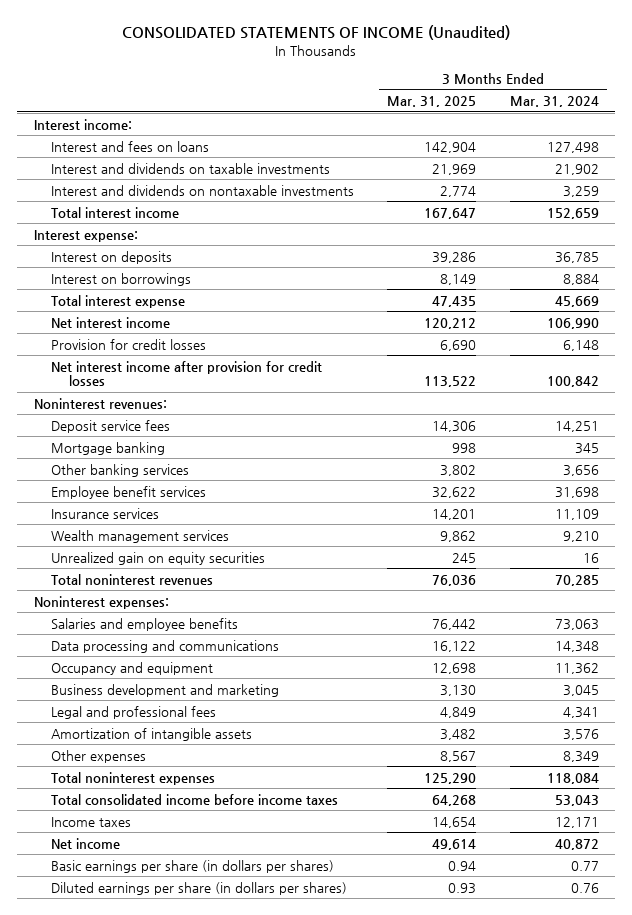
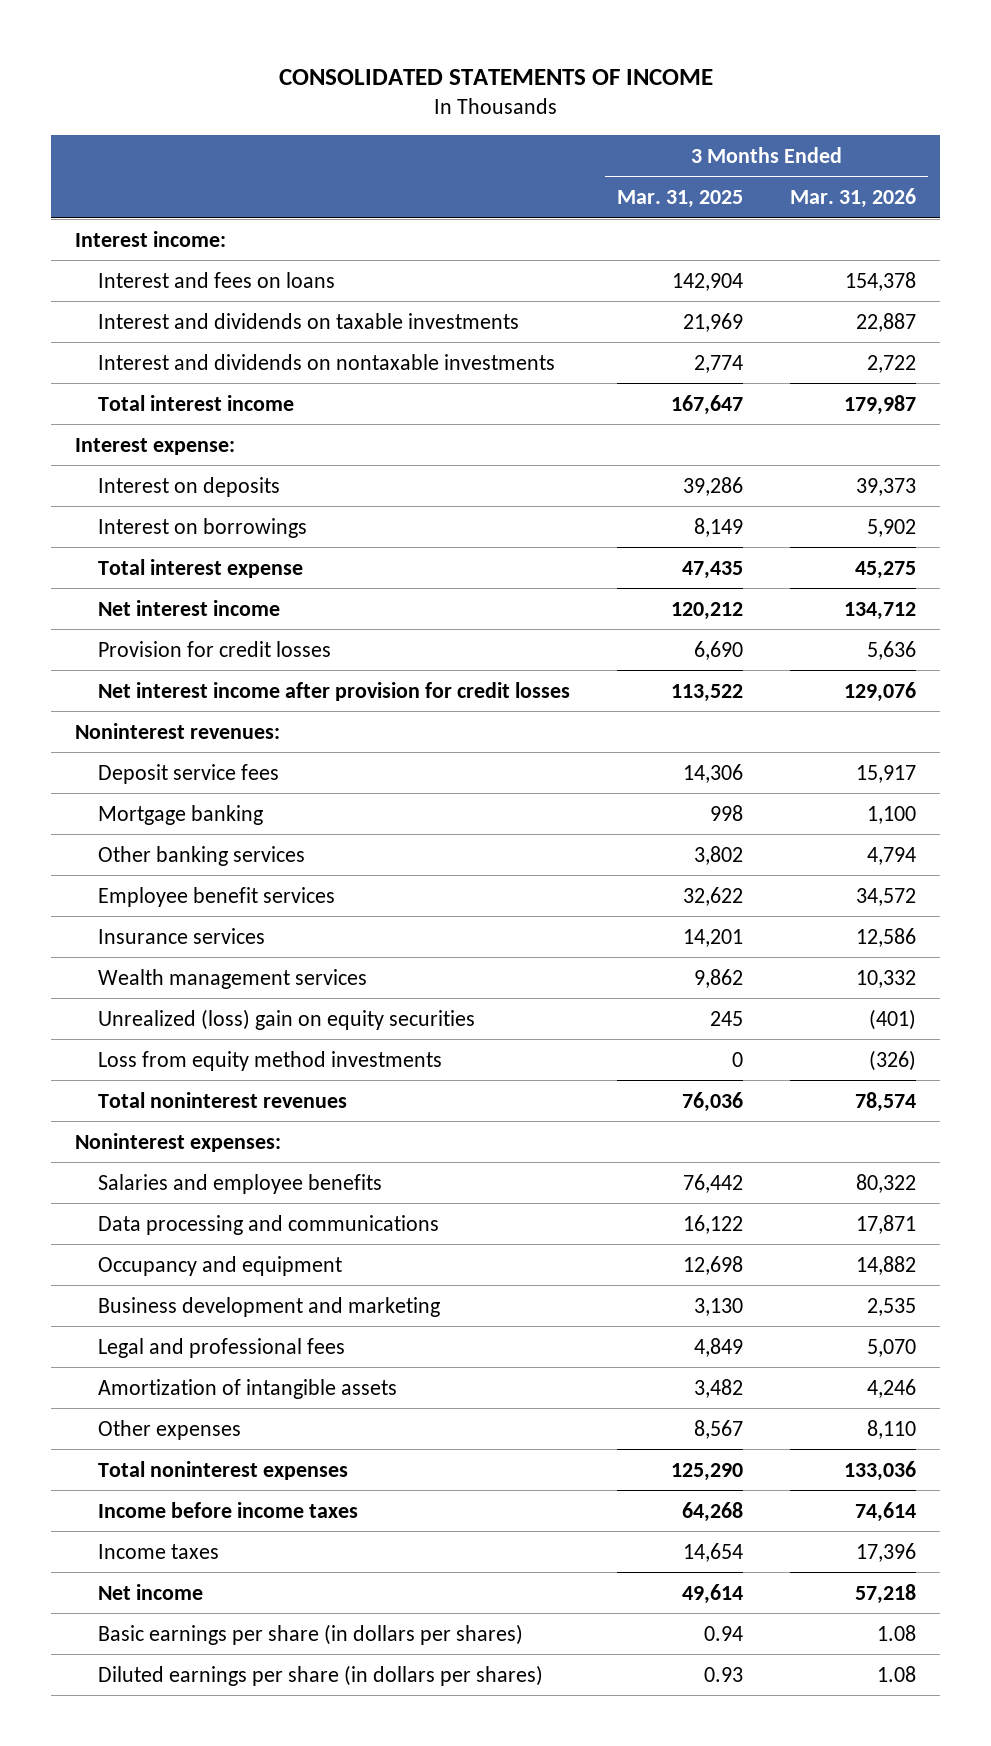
- CONSOLIDATED STATEMENTS OF INCOME (Unaudited)
+ CONSOLIDATED STATEMENTS OF INCOME
- | 3 Months Ended Mar. 31, 2025 | 3 Months Ended Mar. 31, 2024
+ | 3 Months Ended Mar. 31, 2025 | 3 Months Ended Mar. 31, 2026
- Unrealized gain on equity securities | 245 | 16
+ Unrealized (loss) gain on equity securities | 245 | (401)
+ Loss from equity method investments | 0 | (326)
- Total consolidated income before income taxes | 64,268 | 53,043
+ Income before income taxes | 64,268 | 74,614

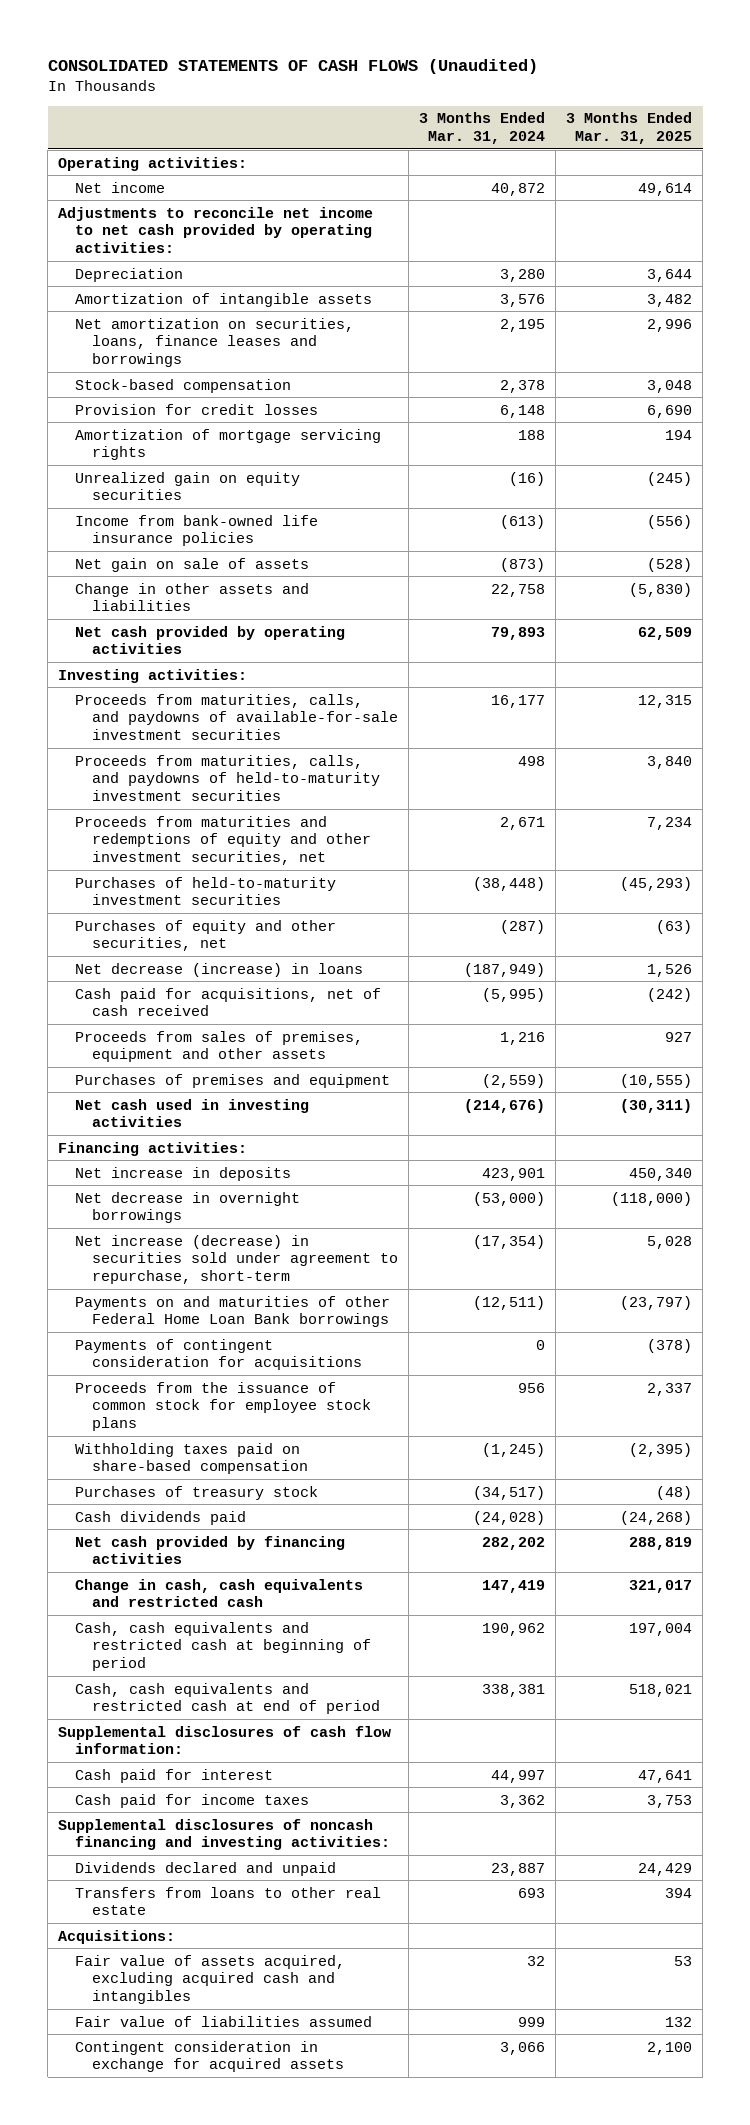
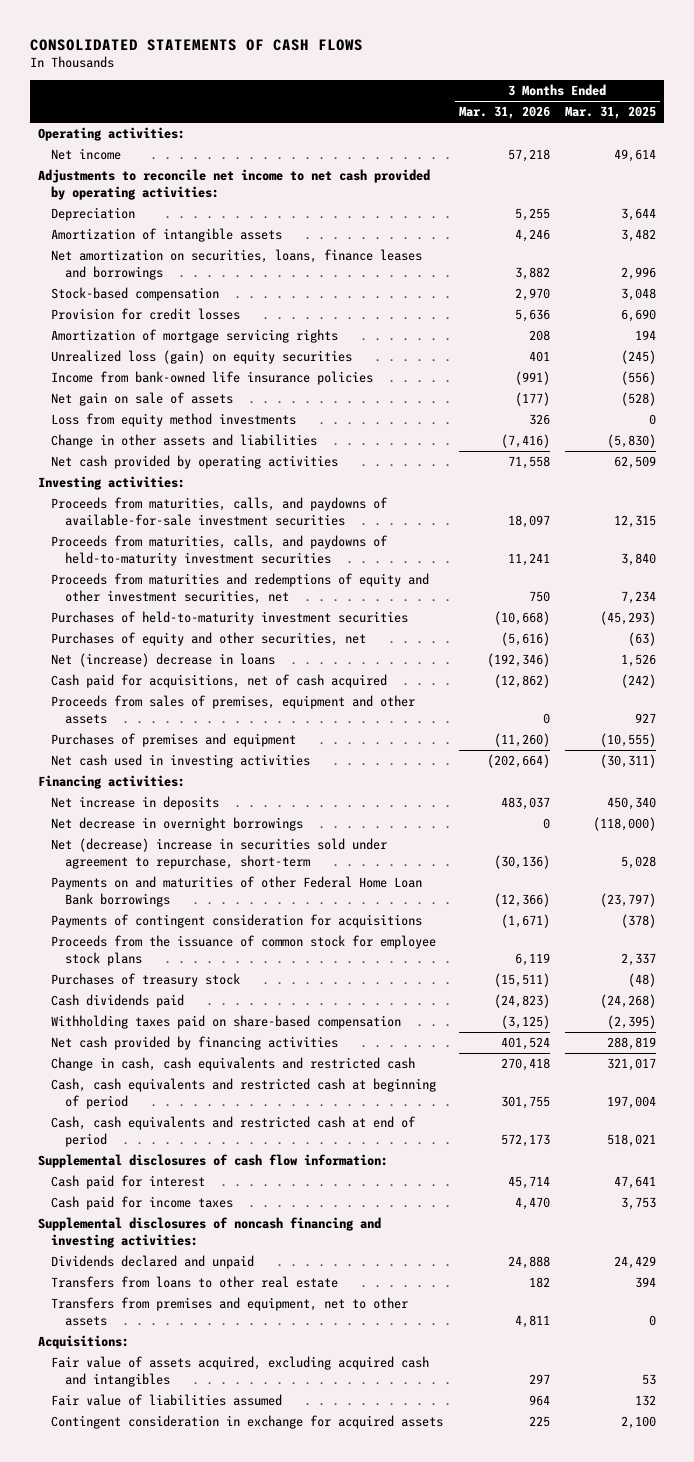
- CONSOLIDATED STATEMENTS OF CASH FLOWS (Unaudited)
+ CONSOLIDATED STATEMENTS OF CASH FLOWS
- | 3 Months Ended Mar. 31, 2024 | 3 Months Ended Mar. 31, 2025
+ | 3 Months Ended Mar. 31, 2026 | 3 Months Ended Mar. 31, 2025
- Unrealized gain on equity securities | (16) | (245)
+ Unrealized loss (gain) on equity securities | 401 | (245)
+ Loss from equity method investments | 326 | 0
- Net decrease (increase) in loans | (187,949) | 1,526
- Cash paid for acquisitions, net of cash received | (5,995) | (242)
+ Net (increase) decrease in loans | (192,346) | 1,526
+ Cash paid for acquisitions, net of cash acquired | (12,862) | (242)
- Net increase (decrease) in securities sold under agreement to repurchase, short-term | (17,354) | 5,028
+ Net (decrease) increase in securities sold under agreement to repurchase, short-term | (30,136) | 5,028
moved down: Withholding taxes paid on share-based compensation | (3,125) | (2,395)
+ Transfers from premises and equipment, net to other assets | 4,811 | 0

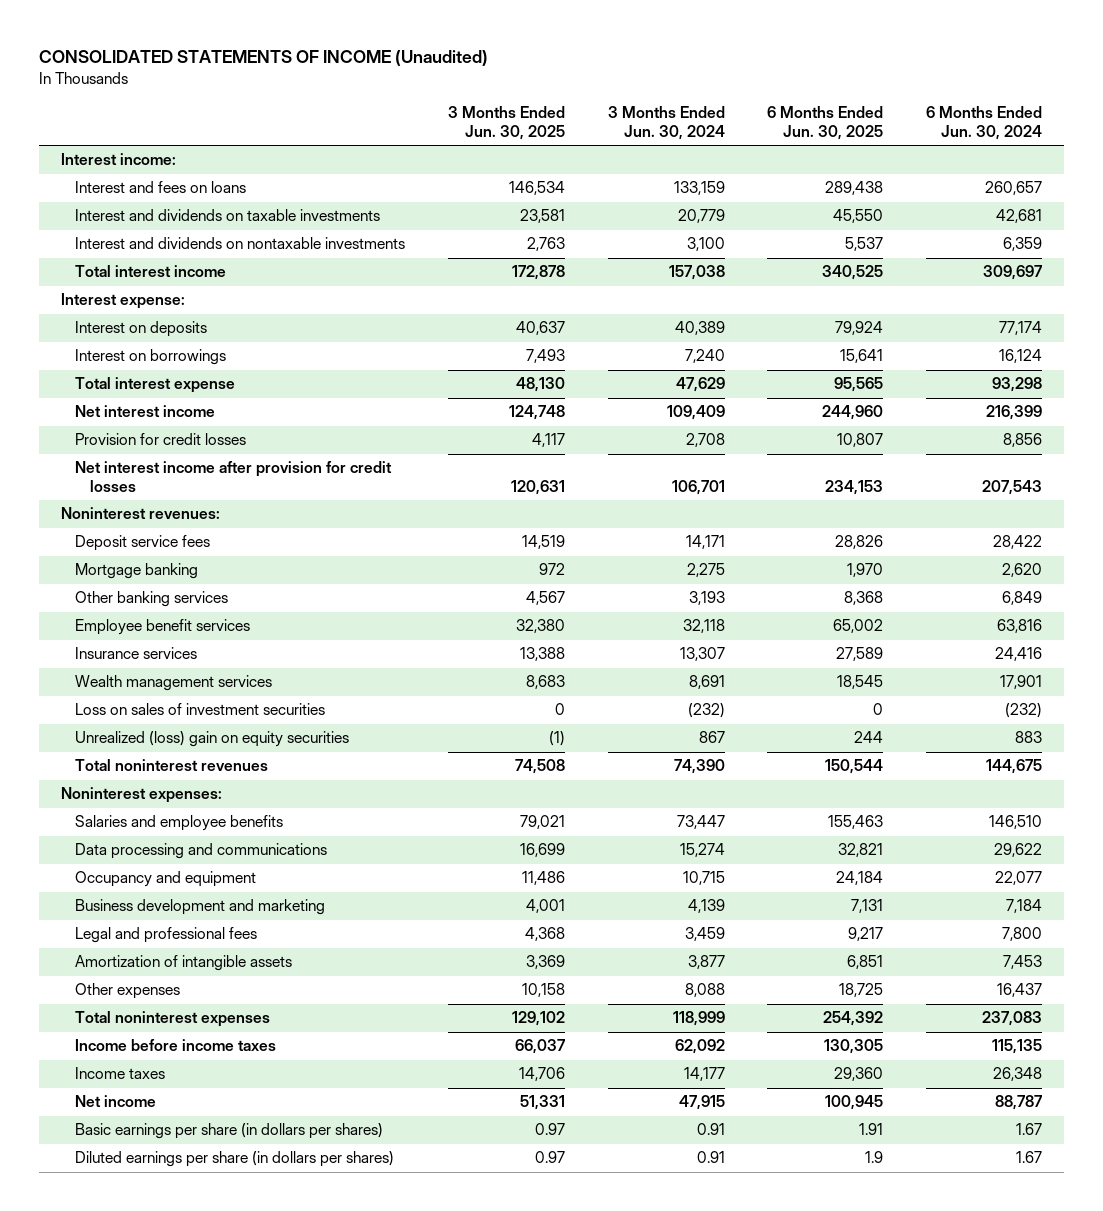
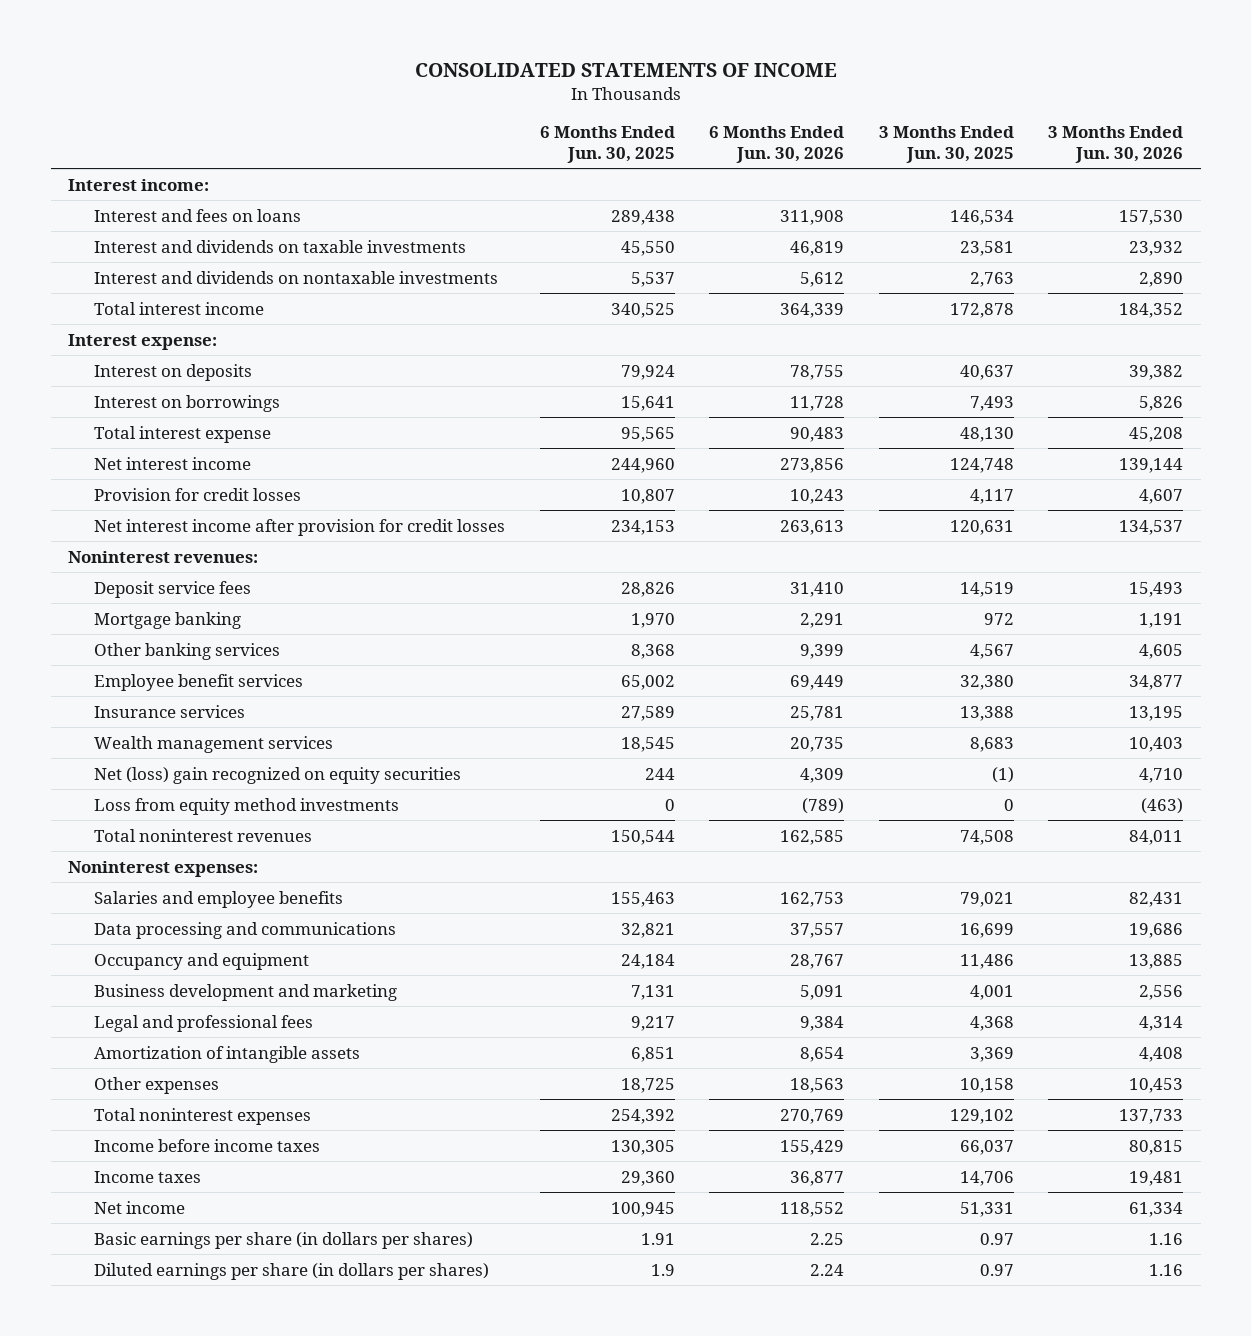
- CONSOLIDATED STATEMENTS OF INCOME (Unaudited)
+ CONSOLIDATED STATEMENTS OF INCOME
- | 3 Months Ended Jun. 30, 2025 | 3 Months Ended Jun. 30, 2024 | 6 Months Ended Jun. 30, 2025 | 6 Months Ended Jun. 30, 2024
+ | 6 Months Ended Jun. 30, 2025 | 6 Months Ended Jun. 30, 2026 | 3 Months Ended Jun. 30, 2025 | 3 Months Ended Jun. 30, 2026
- Loss on sales of investment securities | 0 | (232) | 0 | (232)
- Unrealized (loss) gain on equity securities | (1) | 867 | 244 | 883
+ Net (loss) gain recognized on equity securities | 244 | 4,309 | (1) | 4,710
+ Loss from equity method investments | 0 | (789) | 0 | (463)

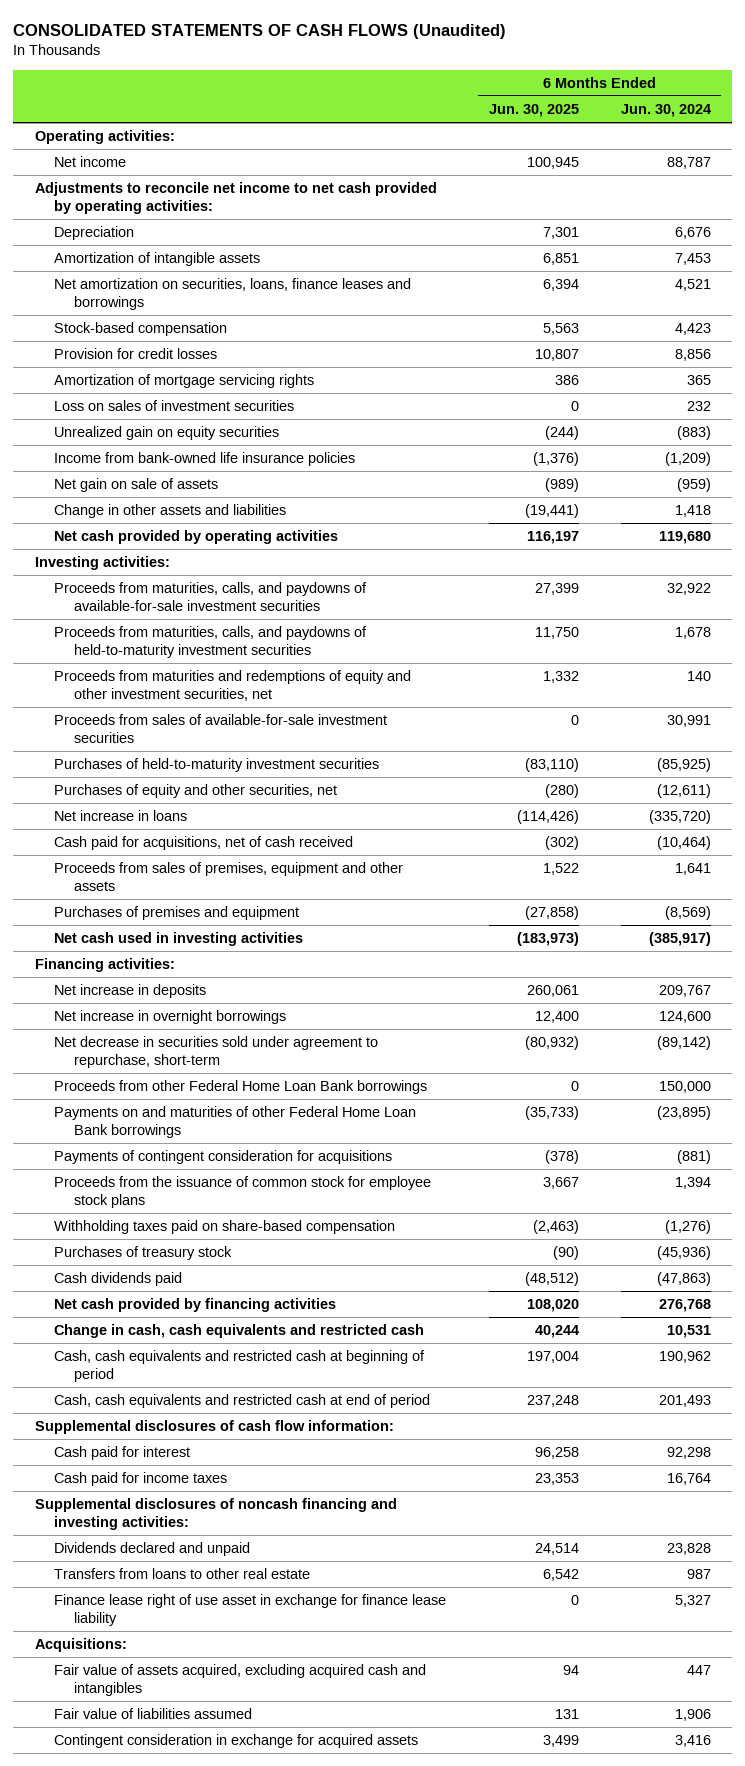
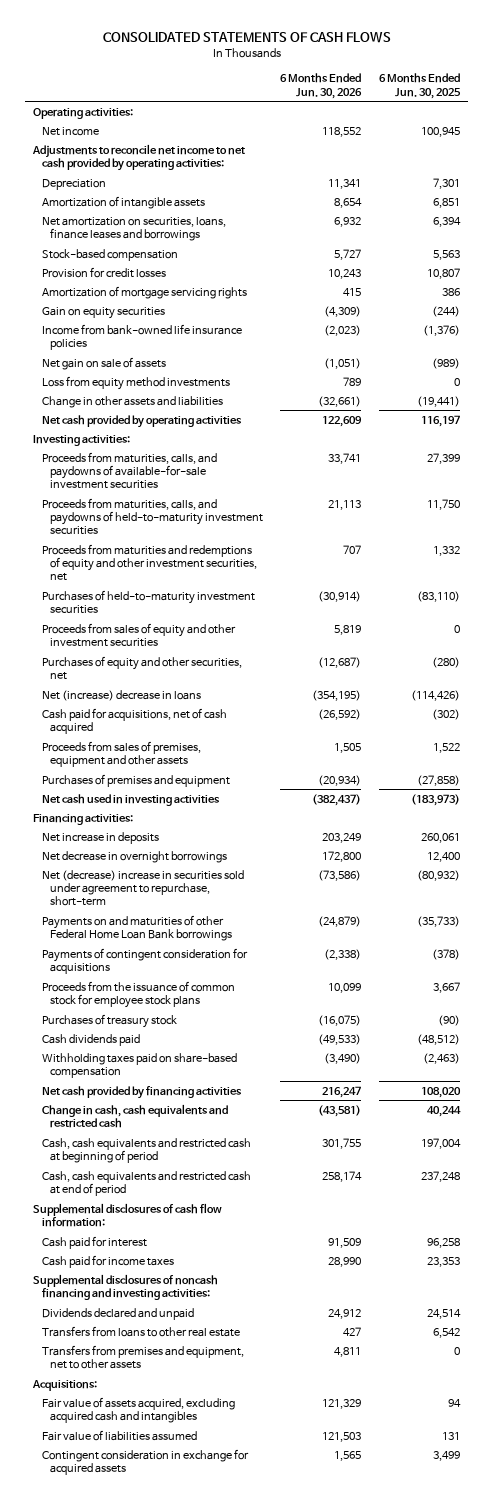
- CONSOLIDATED STATEMENTS OF CASH FLOWS (Unaudited)
+ CONSOLIDATED STATEMENTS OF CASH FLOWS
- | 6 Months Ended Jun. 30, 2025 | 6 Months Ended Jun. 30, 2024
+ | 6 Months Ended Jun. 30, 2026 | 6 Months Ended Jun. 30, 2025
- Loss on sales of investment securities | 0 | 232
- Unrealized gain on equity securities | (244) | (883)
+ Gain on equity securities | (4,309) | (244)
+ Loss from equity method investments | 789 | 0
- Proceeds from sales of available-for-sale investment securities | 0 | 30,991
+ Proceeds from sales of equity and other investment securities | 5,819 | 0
- Net increase in loans | (114,426) | (335,720)
- Cash paid for acquisitions, net of cash received | (302) | (10,464)
+ Net (increase) decrease in loans | (354,195) | (114,426)
+ Cash paid for acquisitions, net of cash acquired | (26,592) | (302)
- Net increase in overnight borrowings | 12,400 | 124,600
- Net decrease in securities sold under agreement to repurchase, short-term | (80,932) | (89,142)
- Proceeds from other Federal Home Loan Bank borrowings | 0 | 150,000
+ Net decrease in overnight borrowings | 172,800 | 12,400
+ Net (decrease) increase in securities sold under agreement to repurchase, short-term | (73,586) | (80,932)
moved down: Withholding taxes paid on share-based compensation | (3,490) | (2,463)
- Finance lease right of use asset in exchange for finance lease liability | 0 | 5,327
+ Transfers from premises and equipment, net to other assets | 4,811 | 0

